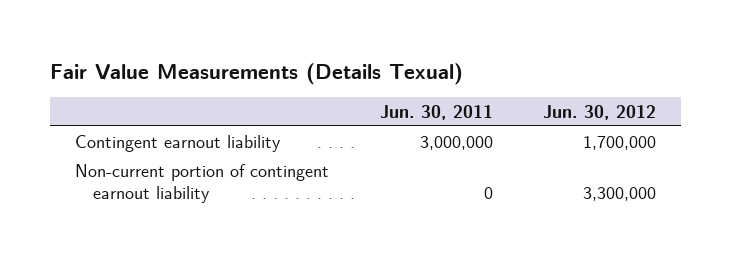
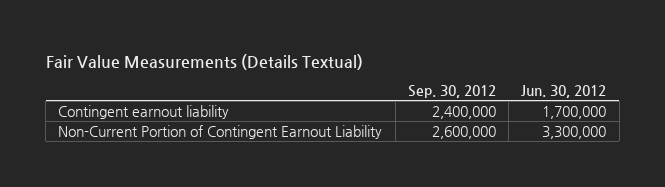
- Fair Value Measurements (Details Texual)
+ Fair Value Measurements (Details Textual)
- | Jun. 30, 2011 | Jun. 30, 2012
+ | Sep. 30, 2012 | Jun. 30, 2012
- Non-current portion of contingent earnout liability | 0 | 3,300,000
+ Non-Current Portion of Contingent Earnout Liability | 2,600,000 | 3,300,000

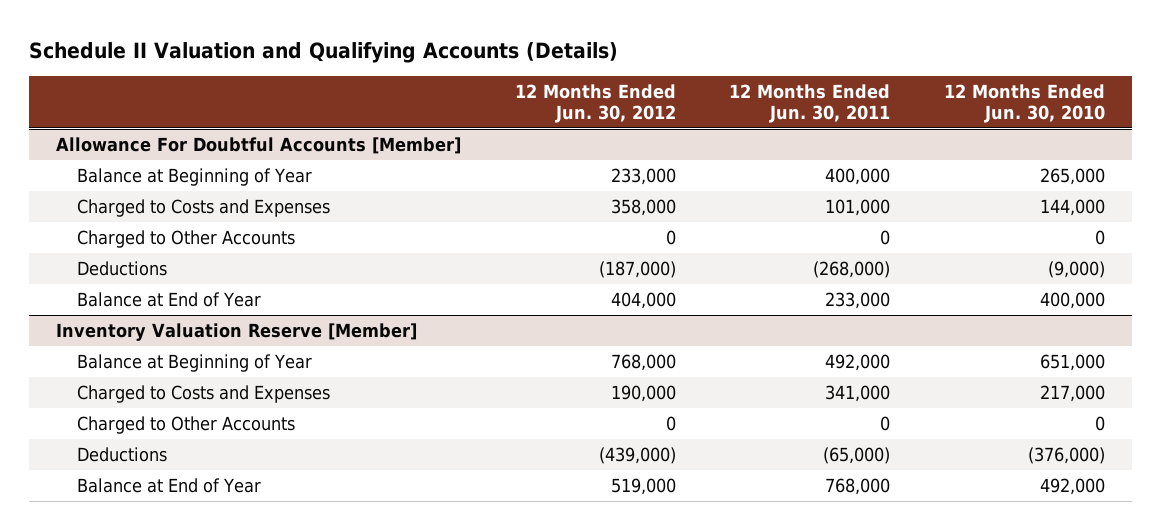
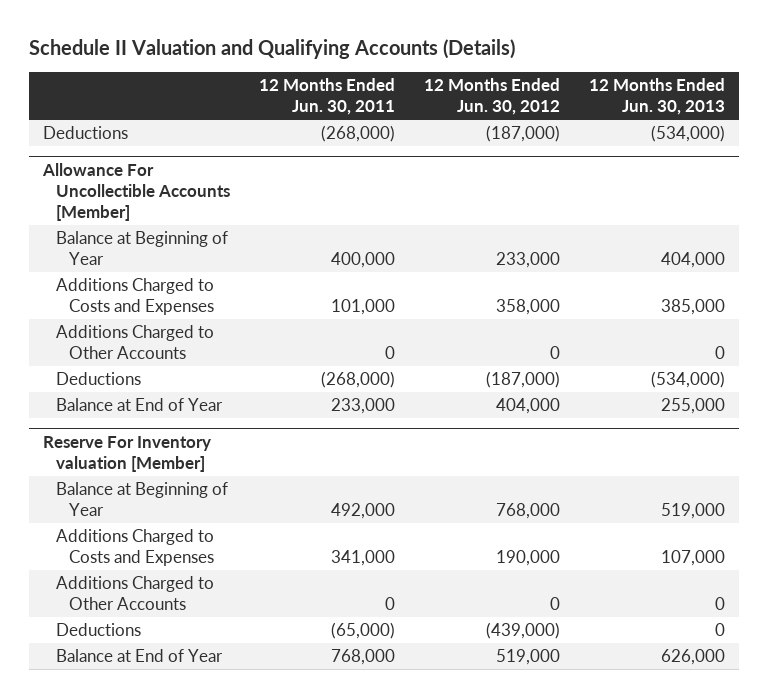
- | 12 Months Ended Jun. 30, 2012 | 12 Months Ended Jun. 30, 2011 | 12 Months Ended Jun. 30, 2010
+ | 12 Months Ended Jun. 30, 2011 | 12 Months Ended Jun. 30, 2012 | 12 Months Ended Jun. 30, 2013
- Allowance For Doubtful Accounts [Member]
+ Deductions | (268,000) | (187,000) | (534,000)
+ Allowance For Uncollectible Accounts [Member]
- Charged to Costs and Expenses | 358,000 | 101,000 | 144,000
- Charged to Other Accounts | 0 | 0 | 0
+ Additions Charged to Costs and Expenses | 101,000 | 358,000 | 385,000
+ Additions Charged to Other Accounts | 0 | 0 | 0
- Inventory Valuation Reserve [Member]
+ Reserve For Inventory valuation [Member]
- Charged to Costs and Expenses | 190,000 | 341,000 | 217,000
- Charged to Other Accounts | 0 | 0 | 0
+ Additions Charged to Costs and Expenses | 341,000 | 190,000 | 107,000
+ Additions Charged to Other Accounts | 0 | 0 | 0

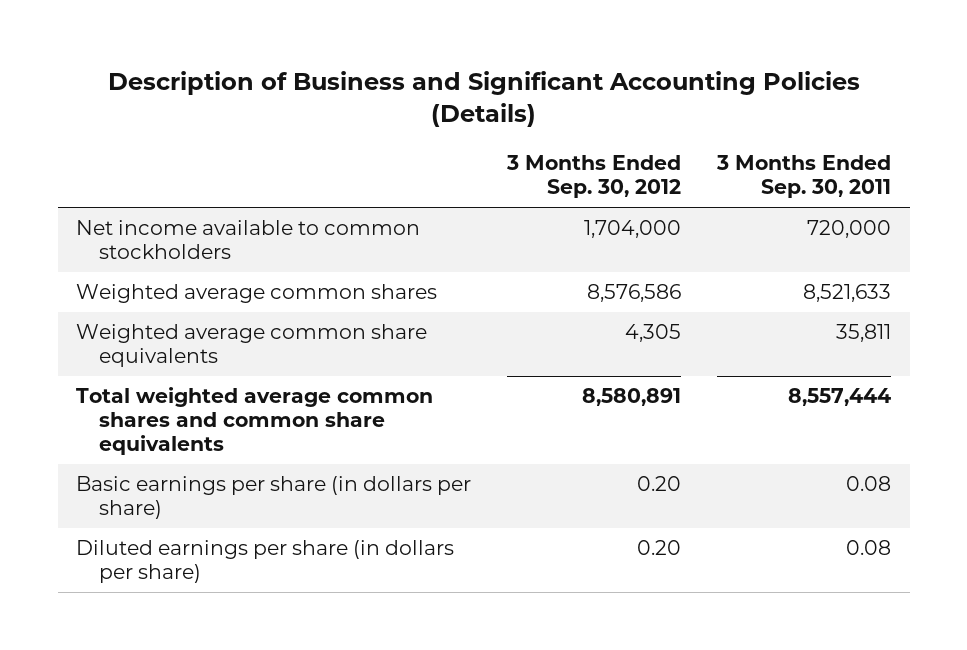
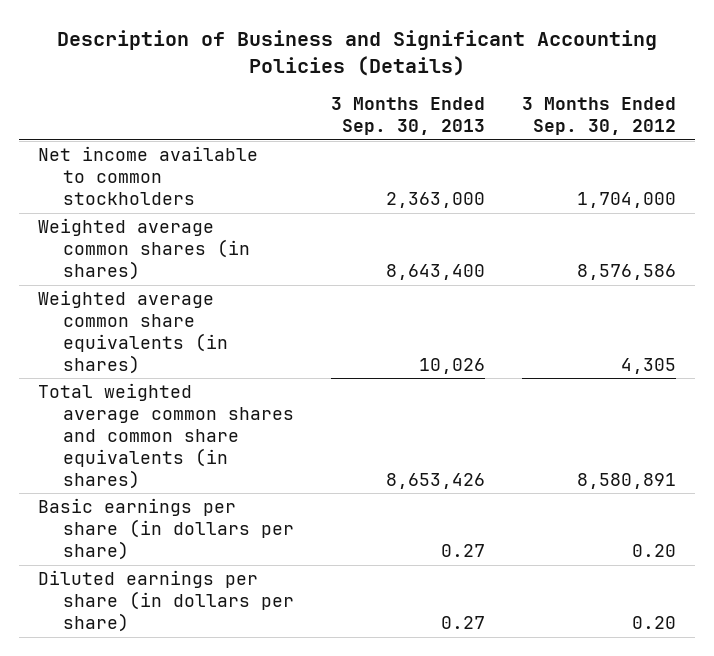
- | 3 Months Ended Sep. 30, 2012 | 3 Months Ended Sep. 30, 2011
+ | 3 Months Ended Sep. 30, 2013 | 3 Months Ended Sep. 30, 2012
- Weighted average common shares | 8,576,586 | 8,521,633
- Weighted average common share equivalents | 4,305 | 35,811
- Total weighted average common shares and common share equivalents | 8,580,891 | 8,557,444
+ Weighted average common shares (in shares) | 8,643,400 | 8,576,586
+ Weighted average common share equivalents (in shares) | 10,026 | 4,305
+ Total weighted average common shares and common share equivalents (in shares) | 8,653,426 | 8,580,891

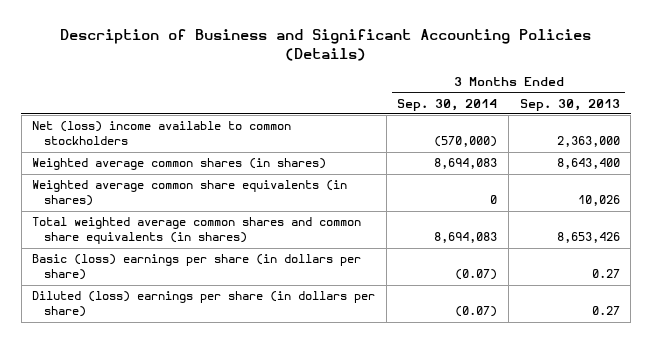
- | 3 Months Ended Sep. 30, 2013 | 3 Months Ended Sep. 30, 2012
+ | 3 Months Ended Sep. 30, 2014 | 3 Months Ended Sep. 30, 2013
- Net income available to common stockholders | 2,363,000 | 1,704,000
+ Net (loss) income available to common stockholders | (570,000) | 2,363,000
- Basic earnings per share (in dollars per share) | 0.27 | 0.20
- Diluted earnings per share (in dollars per share) | 0.27 | 0.20
+ Basic (loss) earnings per share (in dollars per share) | (0.07) | 0.27
+ Diluted (loss) earnings per share (in dollars per share) | (0.07) | 0.27

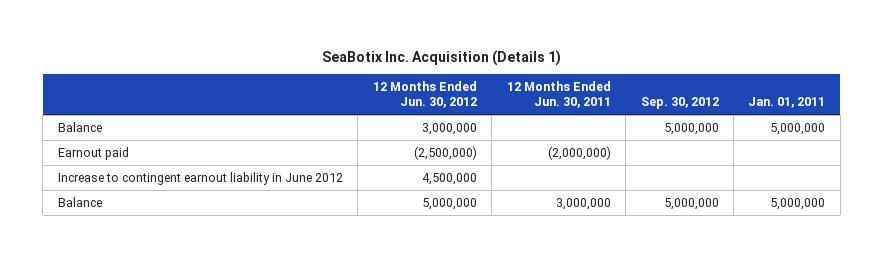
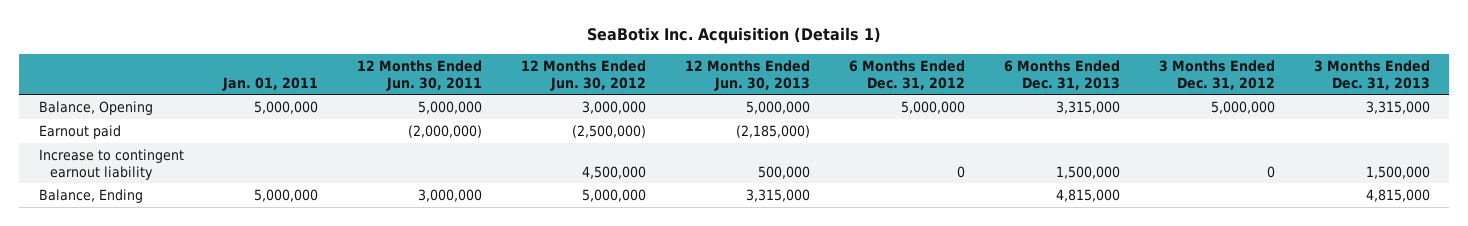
- | 12 Months Ended Jun. 30, 2012 | 12 Months Ended Jun. 30, 2011 | Sep. 30, 2012 | Jan. 01, 2011
+ | Jan. 01, 2011 | 12 Months Ended Jun. 30, 2011 | 12 Months Ended Jun. 30, 2012 | 12 Months Ended Jun. 30, 2013 | 6 Months Ended Dec. 31, 2012 | 6 Months Ended Dec. 31, 2013 | 3 Months Ended Dec. 31, 2012 | 3 Months Ended Dec. 31, 2013
- Balance | 3,000,000 | | 5,000,000 | 5,000,000
+ Balance, Opening | 5,000,000 | 5,000,000 | 3,000,000 | 5,000,000 | 5,000,000 | 3,315,000 | 5,000,000 | 3,315,000
- Increase to contingent earnout liability in June 2012 | 4,500,000 | | |
- Balance | 5,000,000 | 3,000,000 | 5,000,000 | 5,000,000
+ Increase to contingent earnout liability | | | 4,500,000 | 500,000 | 0 | 1,500,000 | 0 | 1,500,000
+ Balance, Ending | 5,000,000 | 3,000,000 | 5,000,000 | 3,315,000 | | 4,815,000 | | 4,815,000

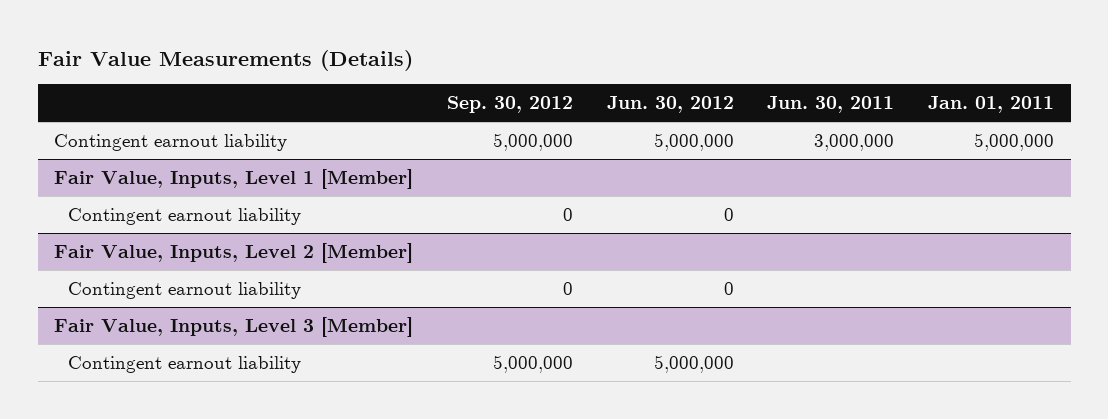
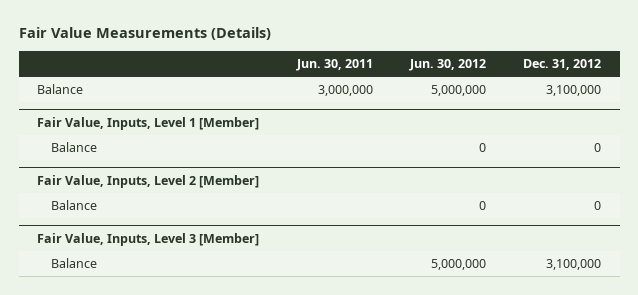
- | Sep. 30, 2012 | Jun. 30, 2012 | Jun. 30, 2011 | Jan. 01, 2011
+ | Jun. 30, 2011 | Jun. 30, 2012 | Dec. 31, 2012
- Contingent earnout liability | 5,000,000 | 5,000,000 | 3,000,000 | 5,000,000
+ Balance | 3,000,000 | 5,000,000 | 3,100,000
@ Fair Value, Inputs, Level 1 [Member]
- Contingent earnout liability | 0 | 0 | |
+ Balance | | 0 | 0
@ Fair Value, Inputs, Level 2 [Member]
- Contingent earnout liability | 0 | 0 | |
+ Balance | | 0 | 0
@ Fair Value, Inputs, Level 3 [Member]
- Contingent earnout liability | 5,000,000 | 5,000,000 | |
+ Balance | | 5,000,000 | 3,100,000

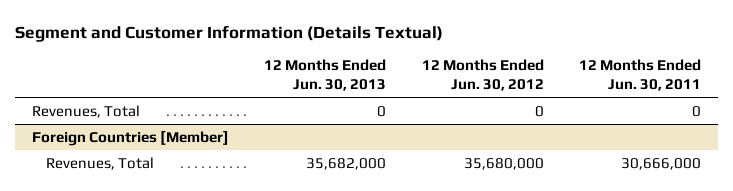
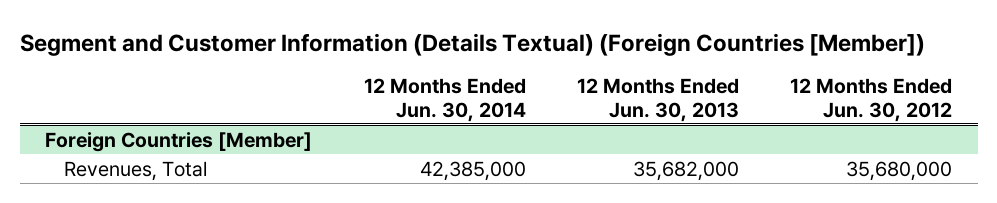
- Segment and Customer Information (Details Textual)
+ Segment and Customer Information (Details Textual) (Foreign Countries [Member])
- | 12 Months Ended Jun. 30, 2013 | 12 Months Ended Jun. 30, 2012 | 12 Months Ended Jun. 30, 2011
+ | 12 Months Ended Jun. 30, 2014 | 12 Months Ended Jun. 30, 2013 | 12 Months Ended Jun. 30, 2012
- Revenues, Total | 0 | 0 | 0

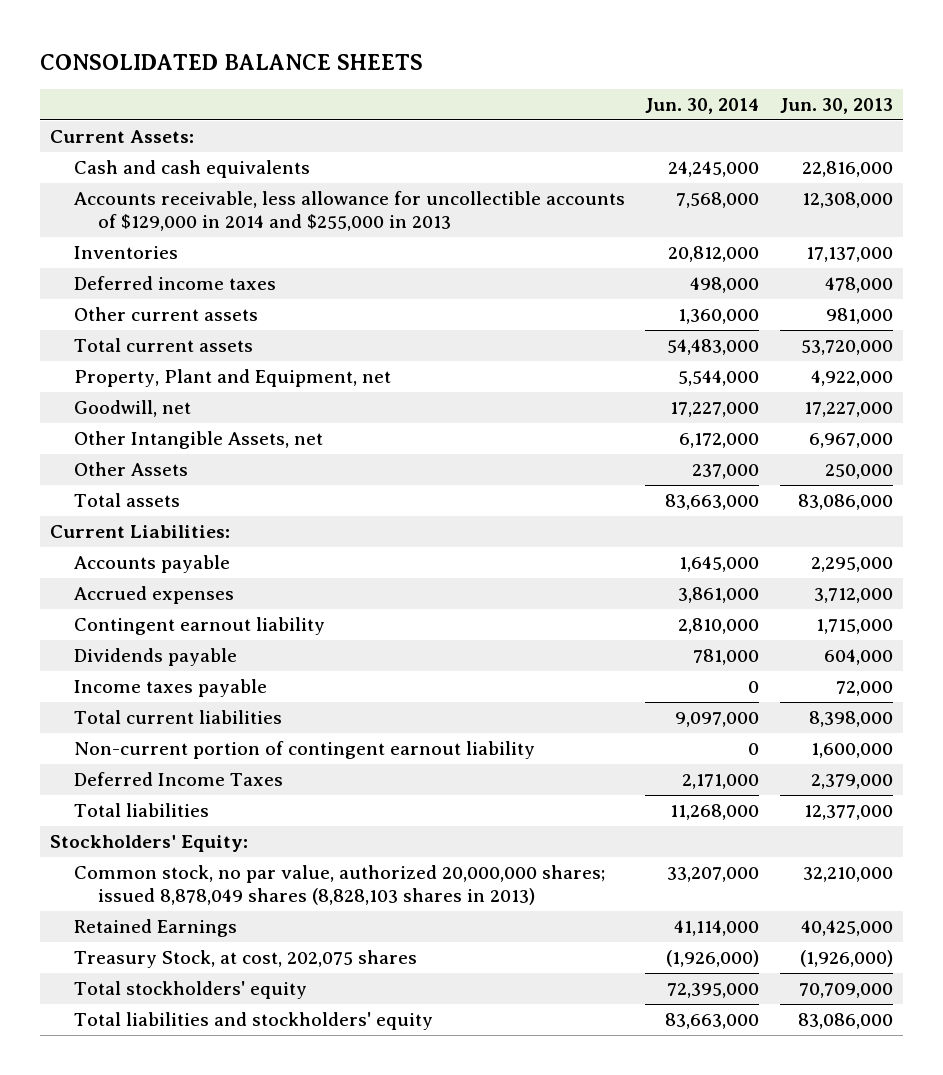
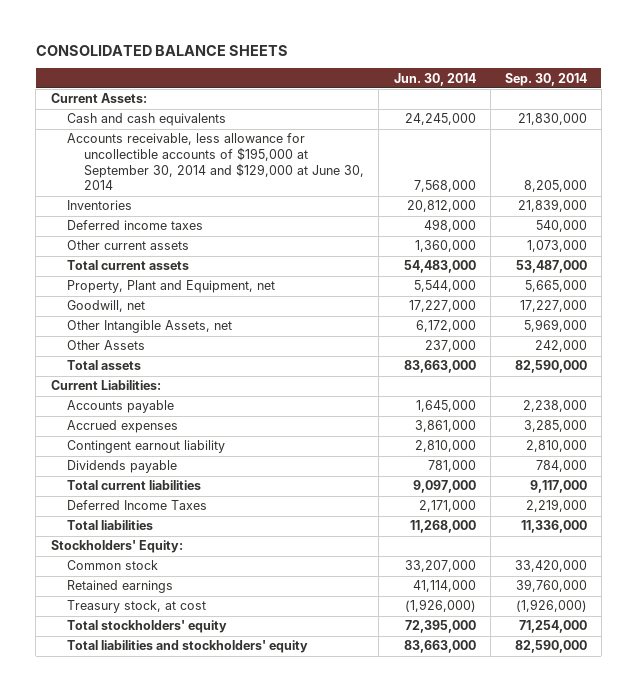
- | Jun. 30, 2014 | Jun. 30, 2013
+ | Jun. 30, 2014 | Sep. 30, 2014
- Accounts receivable, less allowance for uncollectible accounts of $129,000 in 2014 and $255,000 in 2013 | 7,568,000 | 12,308,000
+ Accounts receivable, less allowance for uncollectible accounts of $195,000 at September 30, 2014 and $129,000 at June 30, 2014 | 7,568,000 | 8,205,000
- Income taxes payable | 0 | 72,000
- Non-current portion of contingent earnout liability | 0 | 1,600,000
- Common stock, no par value, authorized 20,000,000 shares; issued 8,878,049 shares (8,828,103 shares in 2013) | 33,207,000 | 32,210,000
- Retained Earnings | 41,114,000 | 40,425,000
- Treasury Stock, at cost, 202,075 shares | (1,926,000) | (1,926,000)
+ Common stock | 33,207,000 | 33,420,000
+ Retained earnings | 41,114,000 | 39,760,000
+ Treasury stock, at cost | (1,926,000) | (1,926,000)

